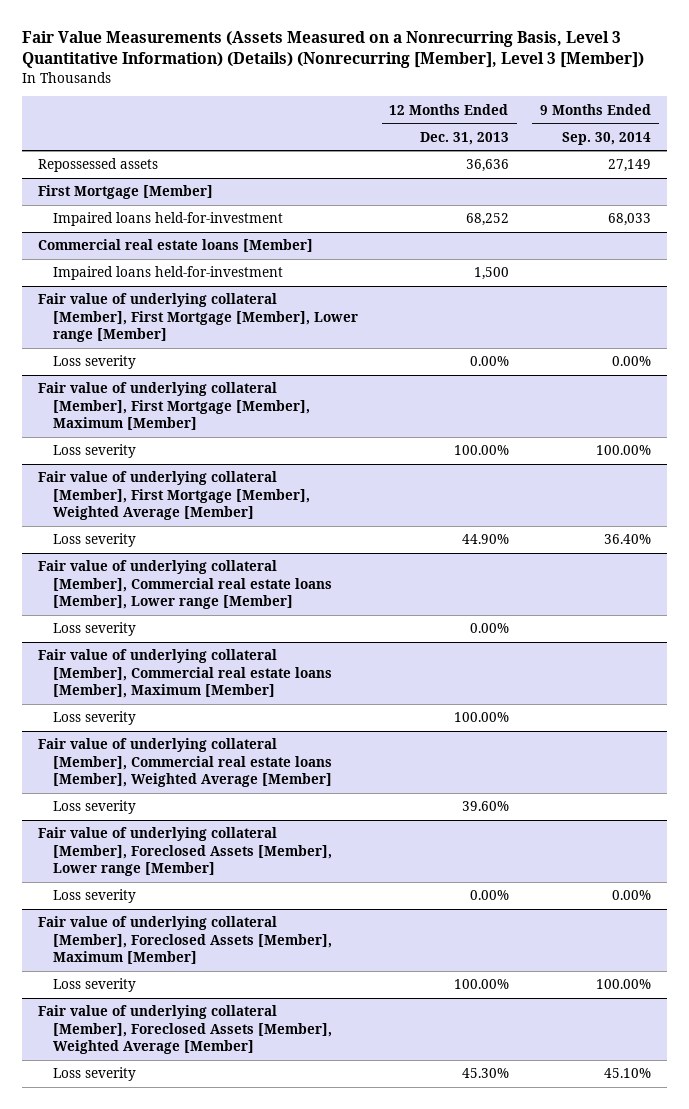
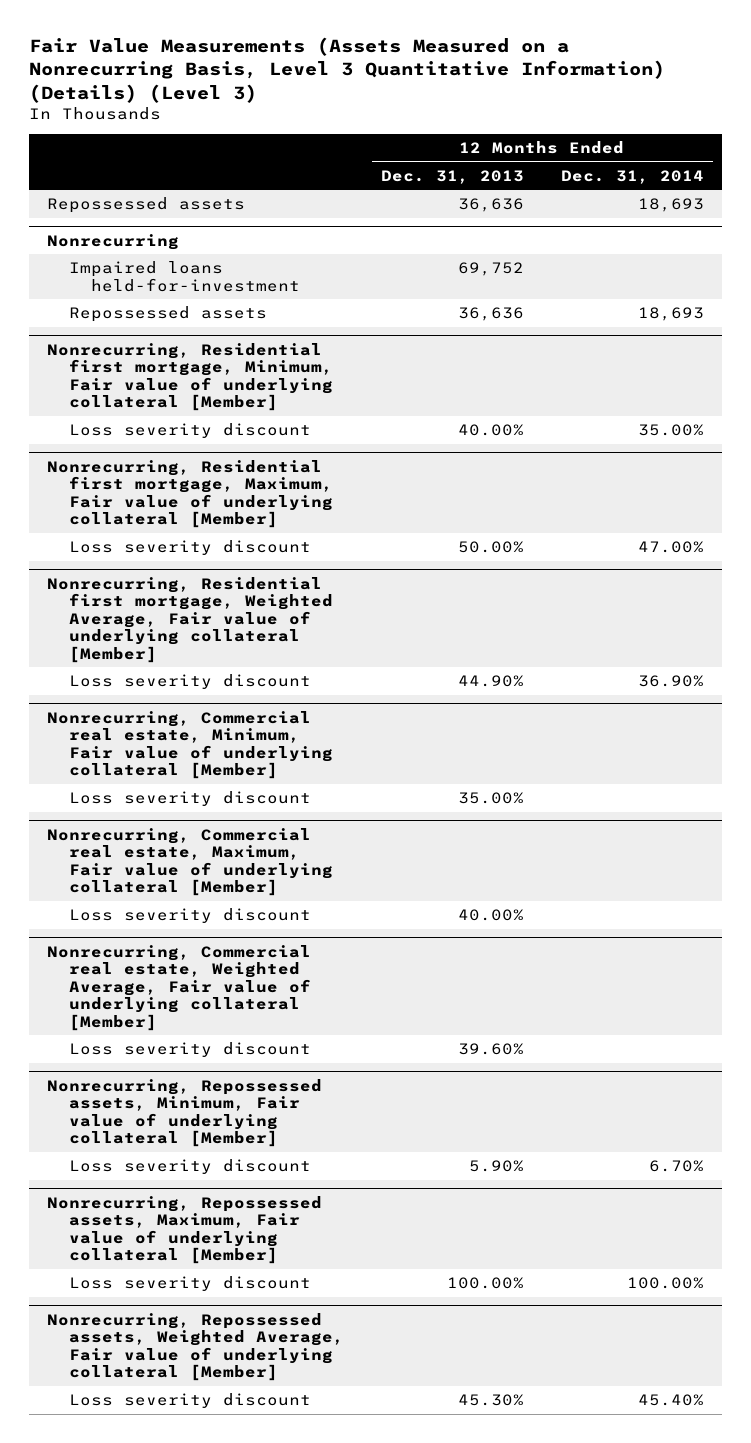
- Fair Value Measurements (Assets Measured on a Nonrecurring Basis, Level 3 Quantitative Information) (Details) (Nonrecurring [Member], Level 3 [Member])
+ Fair Value Measurements (Assets Measured on a Nonrecurring Basis, Level 3 Quantitative Information) (Details) (Level 3)
- | 12 Months Ended Dec. 31, 2013 | 9 Months Ended Sep. 30, 2014
+ | 12 Months Ended Dec. 31, 2013 | 12 Months Ended Dec. 31, 2014
- First Mortgage [Member]
- Impaired loans held-for-investment | 68,252 | 68,033
- Commercial real estate loans [Member]
- Impaired loans held-for-investment | 1,500 |
- Fair value of underlying collateral [Member], First Mortgage [Member], Lower range [Member]
- Loss severity | 0.00% | 0.00%
- Fair value of underlying collateral [Member], First Mortgage [Member], Maximum [Member]
- Loss severity | 100.00% | 100.00%
- Fair value of underlying collateral [Member], First Mortgage [Member], Weighted Average [Member]
- Loss severity | 44.90% | 36.40%
- Fair value of underlying collateral [Member], Commercial real estate loans [Member], Lower range [Member]
- Loss severity | 0.00% |
- Fair value of underlying collateral [Member], Commercial real estate loans [Member], Maximum [Member]
- Loss severity | 100.00% |
- Fair value of underlying collateral [Member], Commercial real estate loans [Member], Weighted Average [Member]
- Loss severity | 39.60% |
- Fair value of underlying collateral [Member], Foreclosed Assets [Member], Lower range [Member]
- Loss severity | 0.00% | 0.00%
- Fair value of underlying collateral [Member], Foreclosed Assets [Member], Maximum [Member]
- Loss severity | 100.00% | 100.00%
- Fair value of underlying collateral [Member], Foreclosed Assets [Member], Weighted Average [Member]
- Loss severity | 45.30% | 45.10%
+ Nonrecurring
+ Impaired loans held-for-investment | 69,752 |
+ Repossessed assets | 36,636 | 18,693
+ Nonrecurring, Residential first mortgage, Minimum, Fair value of underlying collateral [Member]
+ Loss severity discount | 40.00% | 35.00%
+ Nonrecurring, Residential first mortgage, Maximum, Fair value of underlying collateral [Member]
+ Loss severity discount | 50.00% | 47.00%
+ Nonrecurring, Residential first mortgage, Weighted Average, Fair value of underlying collateral [Member]
+ Loss severity discount | 44.90% | 36.90%
+ Nonrecurring, Commercial real estate, Minimum, Fair value of underlying collateral [Member]
+ Loss severity discount | 35.00% |
+ Nonrecurring, Commercial real estate, Maximum, Fair value of underlying collateral [Member]
+ Loss severity discount | 40.00% |
+ Nonrecurring, Commercial real estate, Weighted Average, Fair value of underlying collateral [Member]
+ Loss severity discount | 39.60% |
+ Nonrecurring, Repossessed assets, Minimum, Fair value of underlying collateral [Member]
+ Loss severity discount | 5.90% | 6.70%
+ Nonrecurring, Repossessed assets, Maximum, Fair value of underlying collateral [Member]
+ Loss severity discount | 100.00% | 100.00%
+ Nonrecurring, Repossessed assets, Weighted Average, Fair value of underlying collateral [Member]
+ Loss severity discount | 45.30% | 45.40%

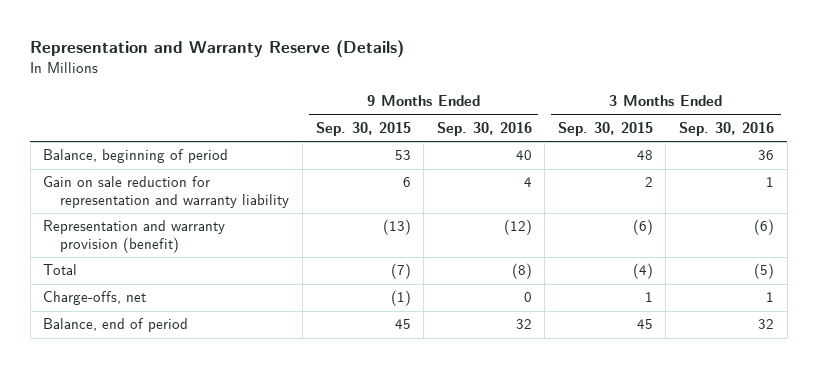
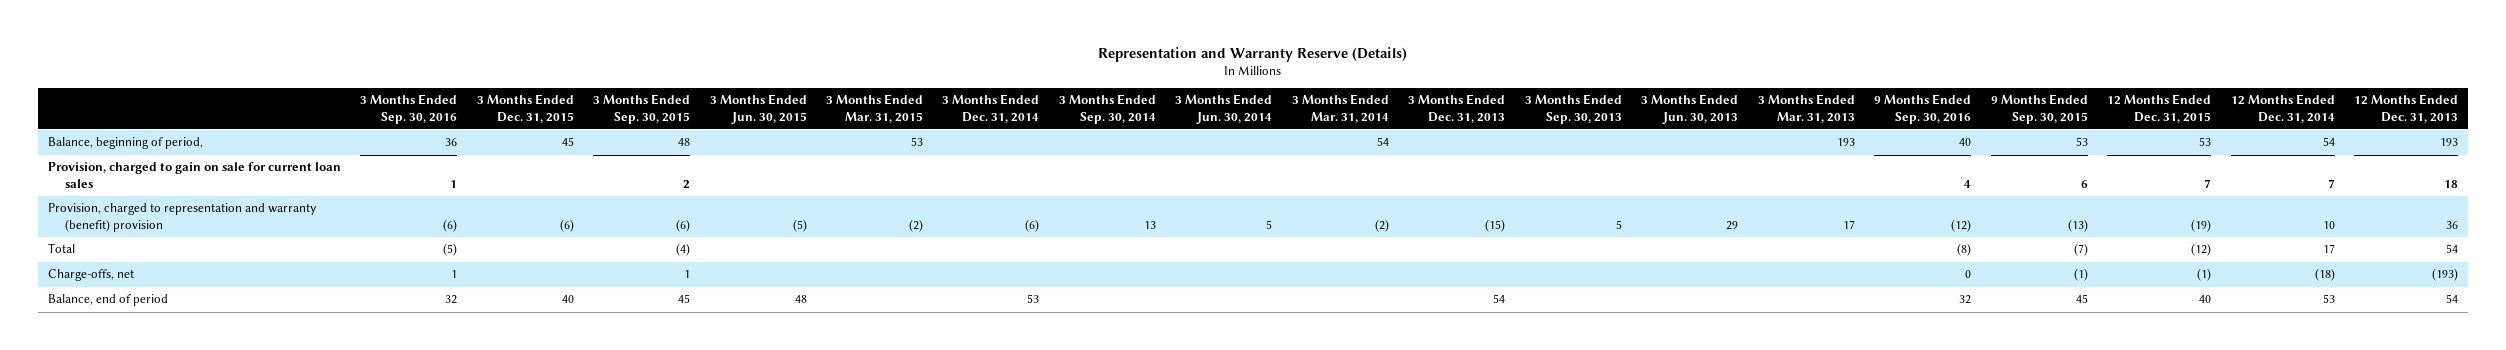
- | 9 Months Ended Sep. 30, 2015 | 9 Months Ended Sep. 30, 2016 | 3 Months Ended Sep. 30, 2015 | 3 Months Ended Sep. 30, 2016
+ | 3 Months Ended Sep. 30, 2016 | 3 Months Ended Dec. 31, 2015 | 3 Months Ended Sep. 30, 2015 | 3 Months Ended Jun. 30, 2015 | 3 Months Ended Mar. 31, 2015 | 3 Months Ended Dec. 31, 2014 | 3 Months Ended Sep. 30, 2014 | 3 Months Ended Jun. 30, 2014 | 3 Months Ended Mar. 31, 2014 | 3 Months Ended Dec. 31, 2013 | 3 Months Ended Sep. 30, 2013 | 3 Months Ended Jun. 30, 2013 | 3 Months Ended Mar. 31, 2013 | 9 Months Ended Sep. 30, 2016 | 9 Months Ended Sep. 30, 2015 | 12 Months Ended Dec. 31, 2015 | 12 Months Ended Dec. 31, 2014 | 12 Months Ended Dec. 31, 2013
- Balance, beginning of period | 53 | 40 | 48 | 36
- Gain on sale reduction for representation and warranty liability | 6 | 4 | 2 | 1
- Representation and warranty provision (benefit) | (13) | (12) | (6) | (6)
+ Balance, beginning of period, | 36 | 45 | 48 | | 53 | | | | 54 | | | | 193 | 40 | 53 | 53 | 54 | 193
+ Provision, charged to gain on sale for current loan sales | 1 | | 2 | | | | | | | | | | | 4 | 6 | 7 | 7 | 18
+ Provision, charged to representation and warranty (benefit) provision | (6) | (6) | (6) | (5) | (2) | (6) | 13 | 5 | (2) | (15) | 5 | 29 | 17 | (12) | (13) | (19) | 10 | 36

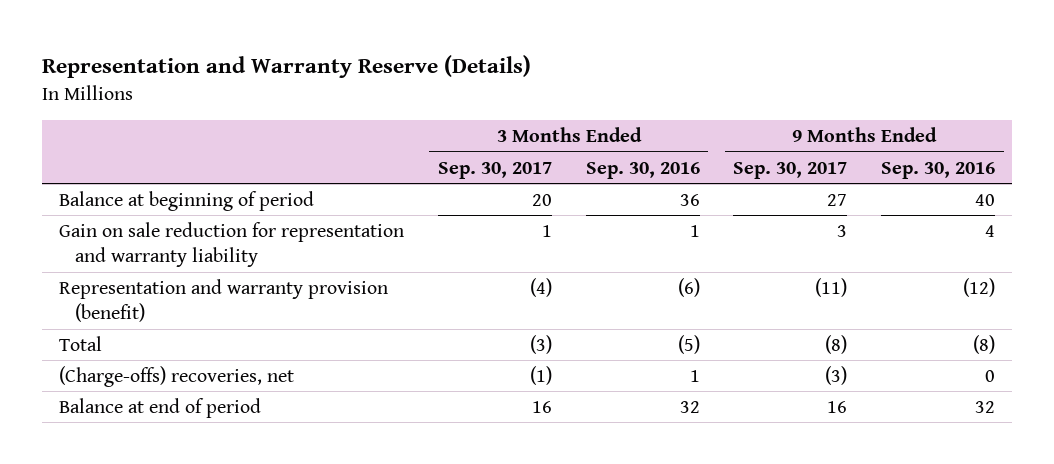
- | 3 Months Ended Sep. 30, 2016 | 3 Months Ended Dec. 31, 2015 | 3 Months Ended Sep. 30, 2015 | 3 Months Ended Jun. 30, 2015 | 3 Months Ended Mar. 31, 2015 | 3 Months Ended Dec. 31, 2014 | 3 Months Ended Sep. 30, 2014 | 3 Months Ended Jun. 30, 2014 | 3 Months Ended Mar. 31, 2014 | 3 Months Ended Dec. 31, 2013 | 3 Months Ended Sep. 30, 2013 | 3 Months Ended Jun. 30, 2013 | 3 Months Ended Mar. 31, 2013 | 9 Months Ended Sep. 30, 2016 | 9 Months Ended Sep. 30, 2015 | 12 Months Ended Dec. 31, 2015 | 12 Months Ended Dec. 31, 2014 | 12 Months Ended Dec. 31, 2013
+ | 3 Months Ended Sep. 30, 2017 | 3 Months Ended Sep. 30, 2016 | 9 Months Ended Sep. 30, 2017 | 9 Months Ended Sep. 30, 2016
- Balance, beginning of period, | 36 | 45 | 48 | | 53 | | | | 54 | | | | 193 | 40 | 53 | 53 | 54 | 193
- Provision, charged to gain on sale for current loan sales | 1 | | 2 | | | | | | | | | | | 4 | 6 | 7 | 7 | 18
- Provision, charged to representation and warranty (benefit) provision | (6) | (6) | (6) | (5) | (2) | (6) | 13 | 5 | (2) | (15) | 5 | 29 | 17 | (12) | (13) | (19) | 10 | 36
+ Balance at beginning of period | 20 | 36 | 27 | 40
+ Gain on sale reduction for representation and warranty liability | 1 | 1 | 3 | 4
+ Representation and warranty provision (benefit) | (4) | (6) | (11) | (12)
- Charge-offs, net | 1 | | 1 | | | | | | | | | | | 0 | (1) | (1) | (18) | (193)
- Balance, end of period | 32 | 40 | 45 | 48 | | 53 | | | | 54 | | | | 32 | 45 | 40 | 53 | 54
+ (Charge-offs) recoveries, net | (1) | 1 | (3) | 0
+ Balance at end of period | 16 | 32 | 16 | 32

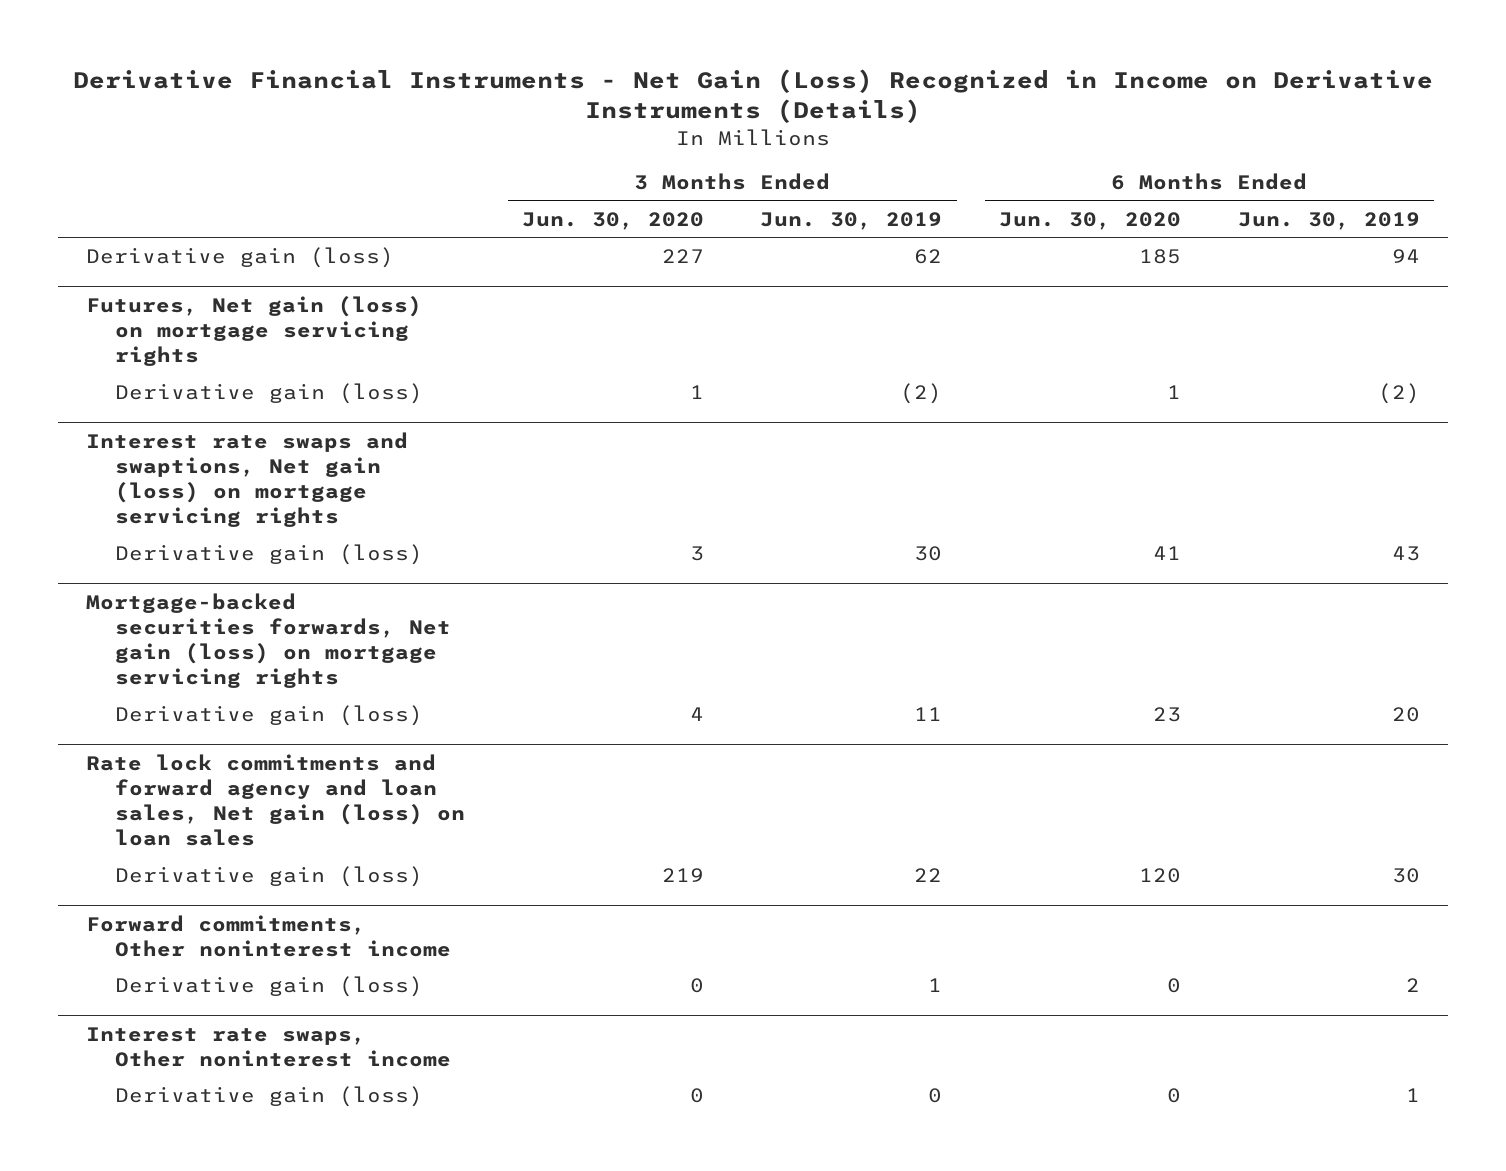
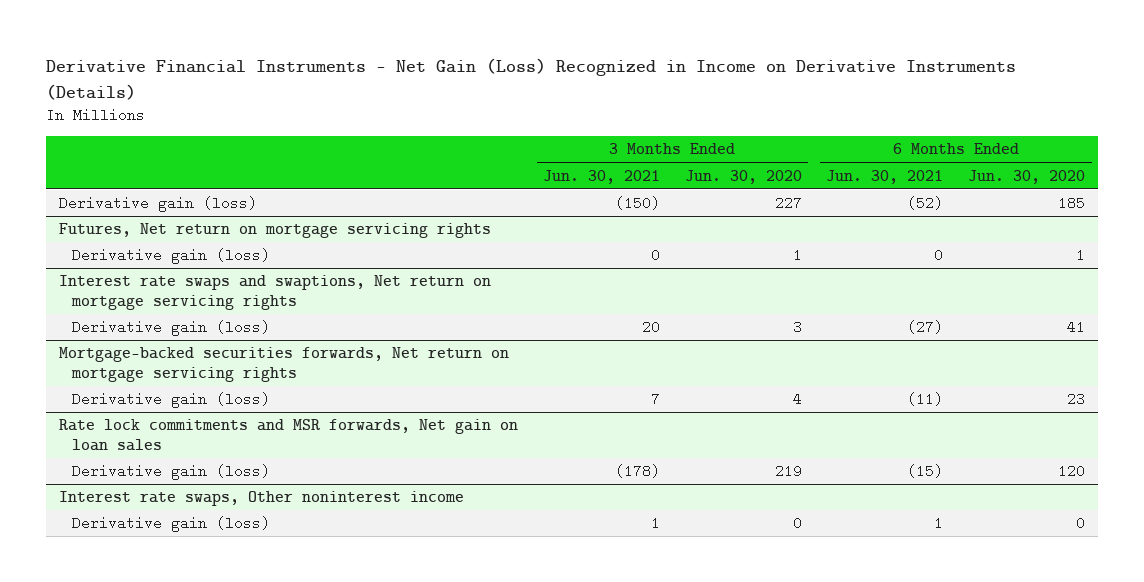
- | 3 Months Ended Jun. 30, 2020 | 3 Months Ended Jun. 30, 2019 | 6 Months Ended Jun. 30, 2020 | 6 Months Ended Jun. 30, 2019
+ | 3 Months Ended Jun. 30, 2021 | 3 Months Ended Jun. 30, 2020 | 6 Months Ended Jun. 30, 2021 | 6 Months Ended Jun. 30, 2020
- Futures, Net gain (loss) on mortgage servicing rights
+ Futures, Net return on mortgage servicing rights
- Interest rate swaps and swaptions, Net gain (loss) on mortgage servicing rights
+ Interest rate swaps and swaptions, Net return on mortgage servicing rights
- Mortgage-backed securities forwards, Net gain (loss) on mortgage servicing rights
+ Mortgage-backed securities forwards, Net return on mortgage servicing rights
- Rate lock commitments and forward agency and loan sales, Net gain (loss) on loan sales
+ Rate lock commitments and MSR forwards, Net gain on loan sales
- Forward commitments, Other noninterest income
- Derivative gain (loss) | 0 | 1 | 0 | 2

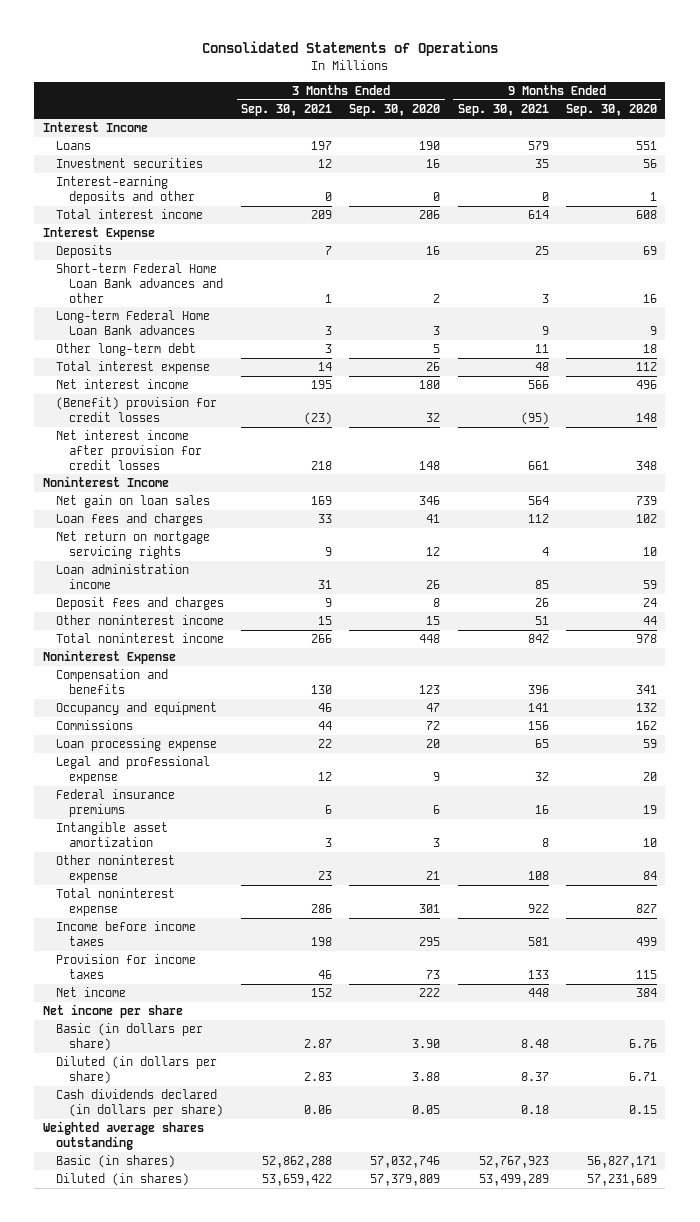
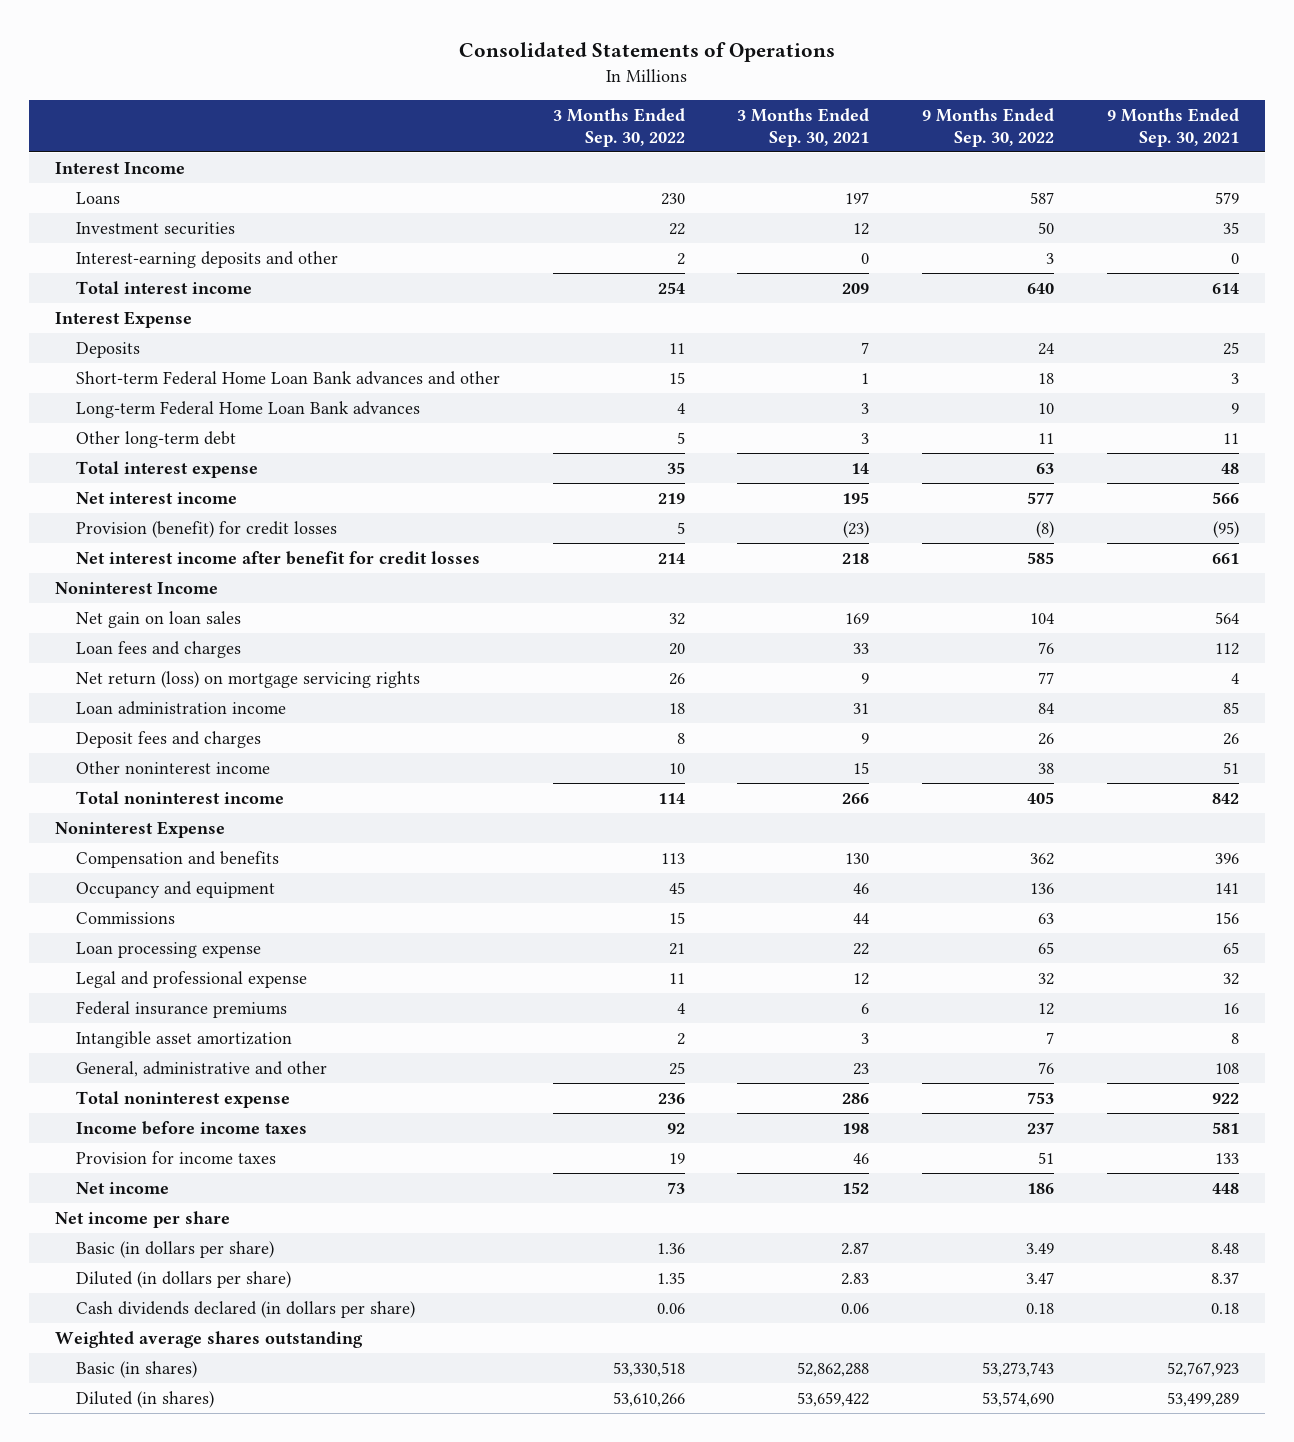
- | 3 Months Ended Sep. 30, 2021 | 3 Months Ended Sep. 30, 2020 | 9 Months Ended Sep. 30, 2021 | 9 Months Ended Sep. 30, 2020
+ | 3 Months Ended Sep. 30, 2022 | 3 Months Ended Sep. 30, 2021 | 9 Months Ended Sep. 30, 2022 | 9 Months Ended Sep. 30, 2021
- (Benefit) provision for credit losses | (23) | 32 | (95) | 148
- Net interest income after provision for credit losses | 218 | 148 | 661 | 348
+ Provision (benefit) for credit losses | 5 | (23) | (8) | (95)
+ Net interest income after benefit for credit losses | 214 | 218 | 585 | 661
- Net return on mortgage servicing rights | 9 | 12 | 4 | 10
+ Net return (loss) on mortgage servicing rights | 26 | 9 | 77 | 4
- Other noninterest expense | 23 | 21 | 108 | 84
+ General, administrative and other | 25 | 23 | 76 | 108

